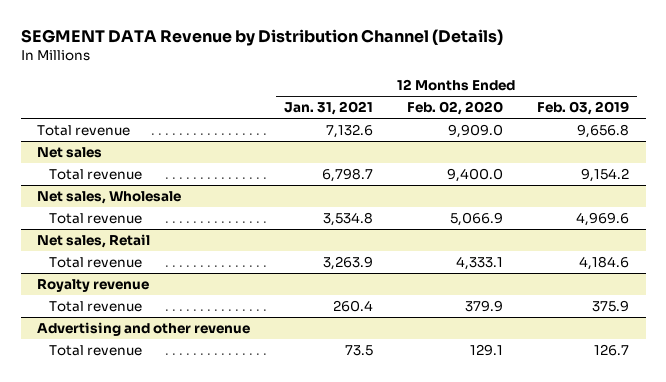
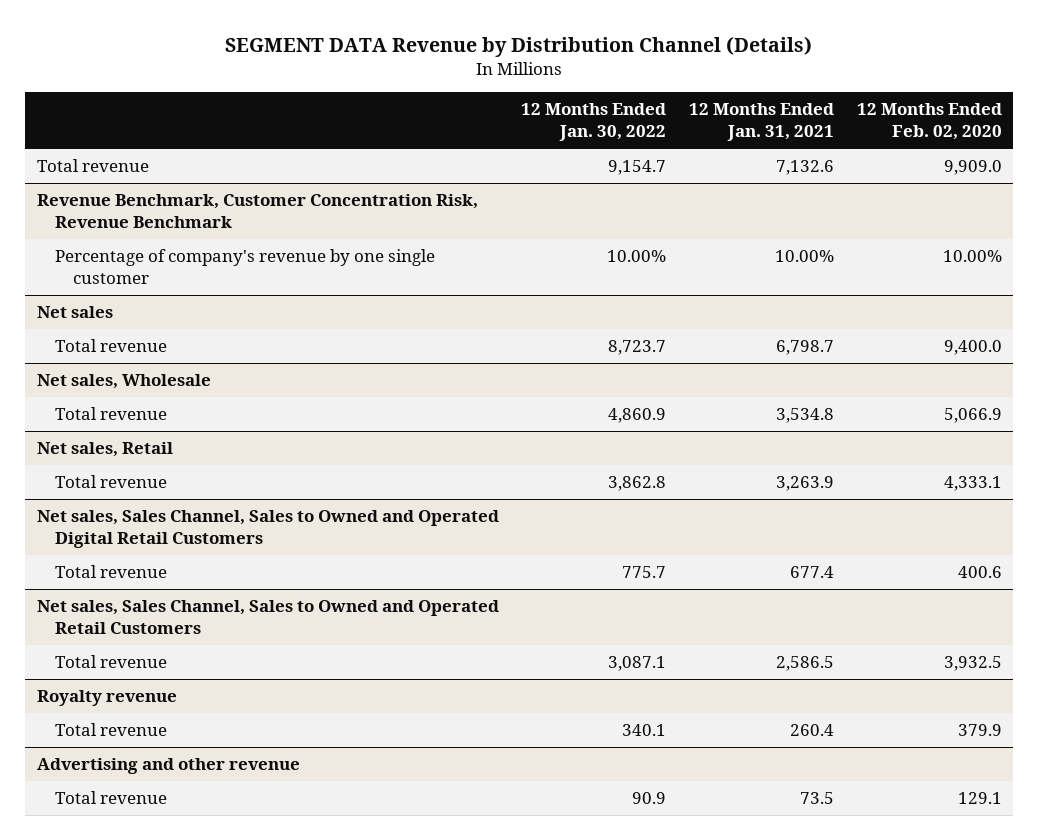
- | 12 Months Ended Jan. 31, 2021 | 12 Months Ended Feb. 02, 2020 | 12 Months Ended Feb. 03, 2019
+ | 12 Months Ended Jan. 30, 2022 | 12 Months Ended Jan. 31, 2021 | 12 Months Ended Feb. 02, 2020
+ Revenue Benchmark, Customer Concentration Risk, Revenue Benchmark
+ Percentage of company's revenue by one single customer | 10.00% | 10.00% | 10.00%
+ Net sales, Sales Channel, Sales to Owned and Operated Digital Retail Customers
+ Total revenue | 775.7 | 677.4 | 400.6
+ Net sales, Sales Channel, Sales to Owned and Operated Retail Customers
+ Total revenue | 3,087.1 | 2,586.5 | 3,932.5

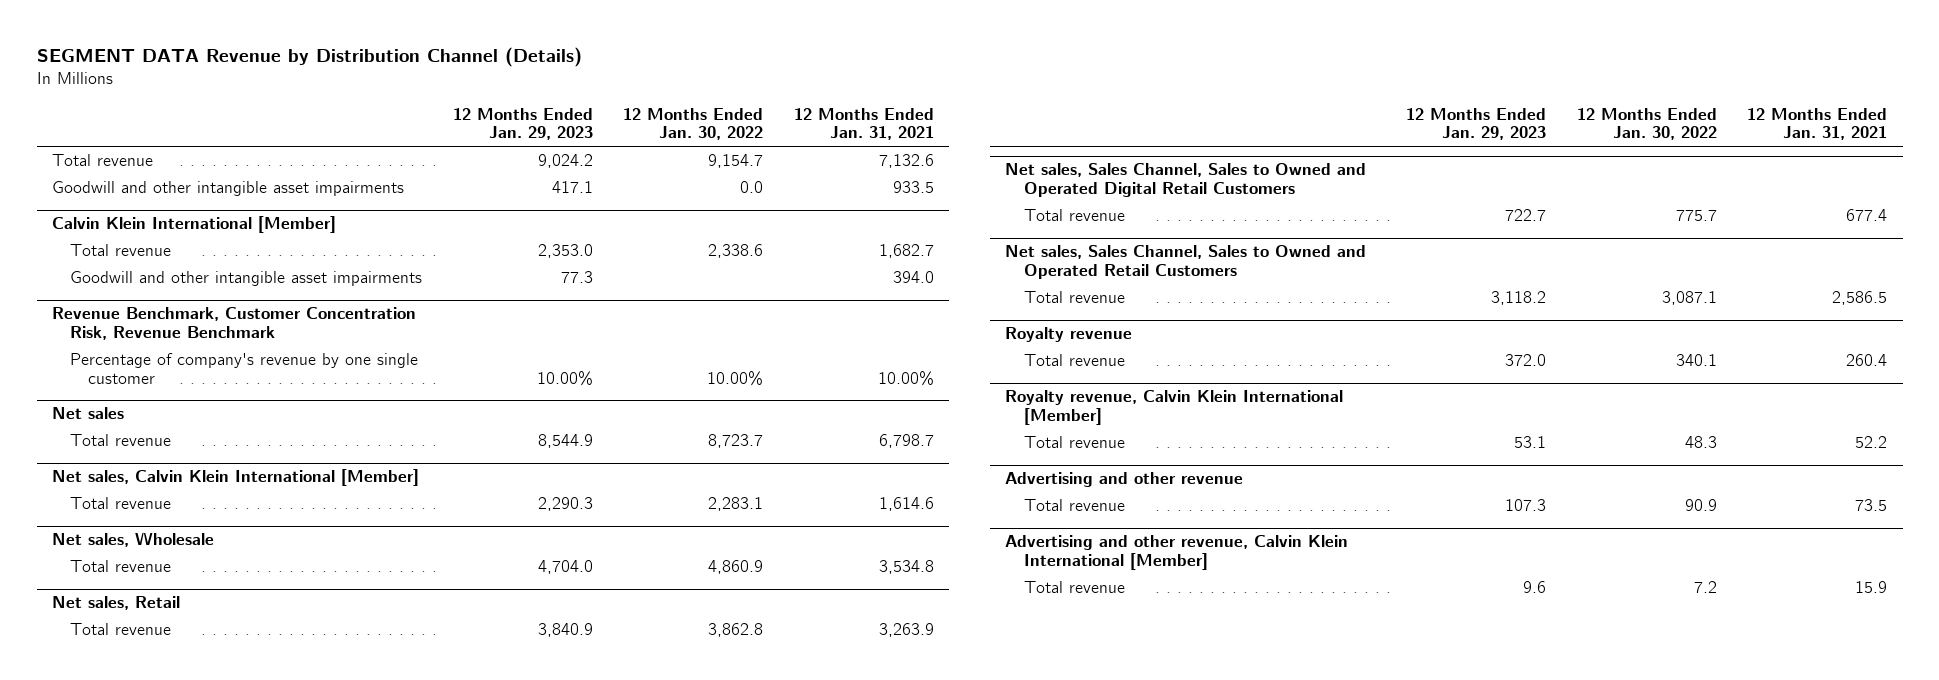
- | 12 Months Ended Jan. 30, 2022 | 12 Months Ended Jan. 31, 2021 | 12 Months Ended Feb. 02, 2020
+ | 12 Months Ended Jan. 29, 2023 | 12 Months Ended Jan. 30, 2022 | 12 Months Ended Jan. 31, 2021
+ Goodwill and other intangible asset impairments | 417.1 | 0.0 | 933.5
+ Calvin Klein International [Member]
+ Total revenue | 2,353.0 | 2,338.6 | 1,682.7
+ Goodwill and other intangible asset impairments | 77.3 | | 394.0
+ Net sales, Calvin Klein International [Member]
+ Total revenue | 2,290.3 | 2,283.1 | 1,614.6
+ Royalty revenue, Calvin Klein International [Member]
+ Total revenue | 53.1 | 48.3 | 52.2
+ Advertising and other revenue, Calvin Klein International [Member]
+ Total revenue | 9.6 | 7.2 | 15.9

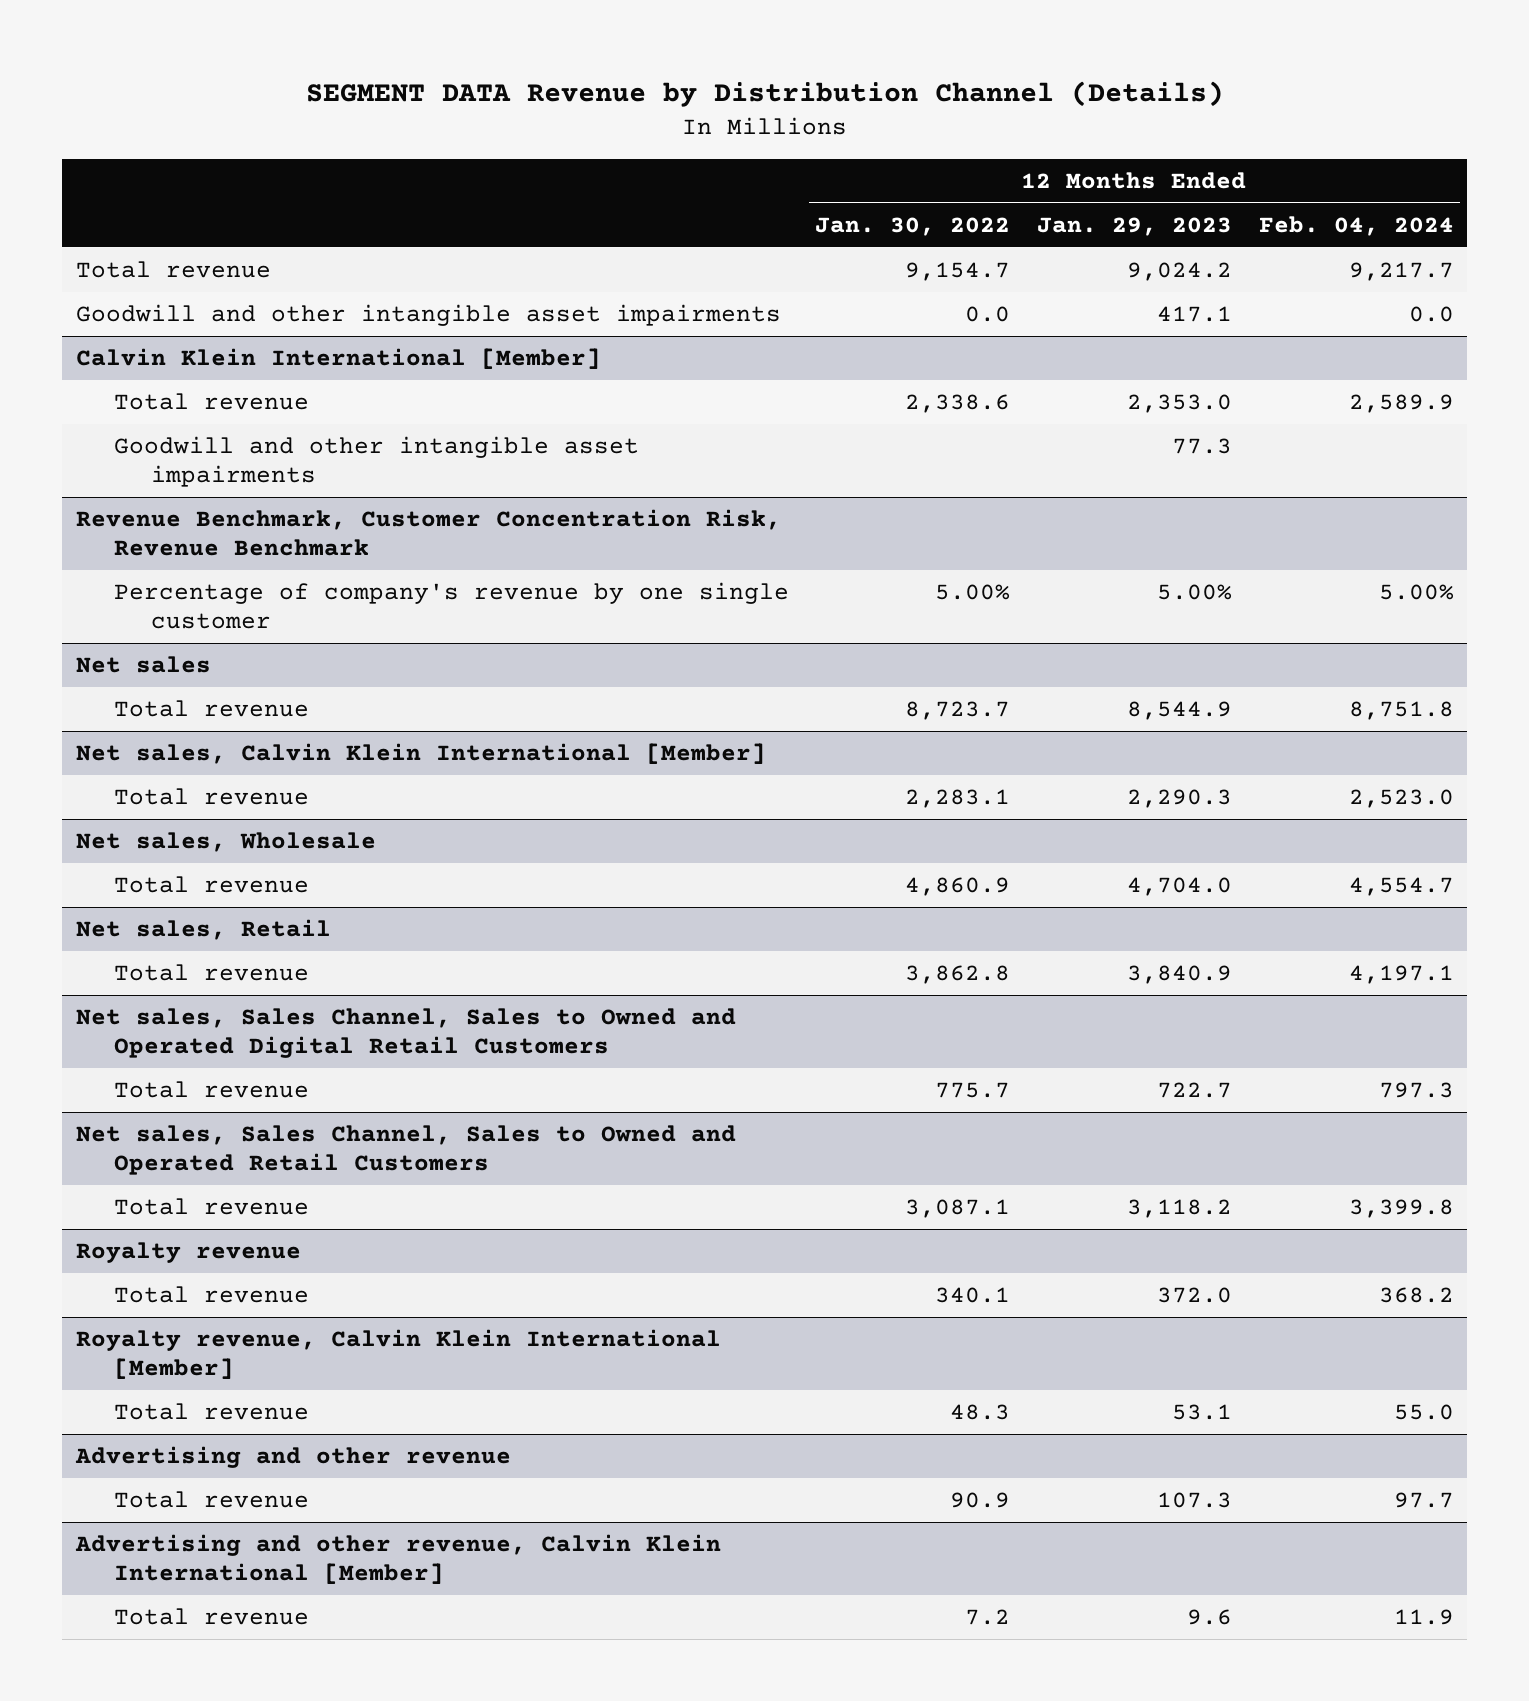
- | 12 Months Ended Jan. 29, 2023 | 12 Months Ended Jan. 30, 2022 | 12 Months Ended Jan. 31, 2021
+ | 12 Months Ended Jan. 30, 2022 | 12 Months Ended Jan. 29, 2023 | 12 Months Ended Feb. 04, 2024
@ Revenue Benchmark, Customer Concentration Risk, Revenue Benchmark
- Percentage of company's revenue by one single customer | 10.00% | 10.00% | 10.00%
+ Percentage of company's revenue by one single customer | 5.00% | 5.00% | 5.00%

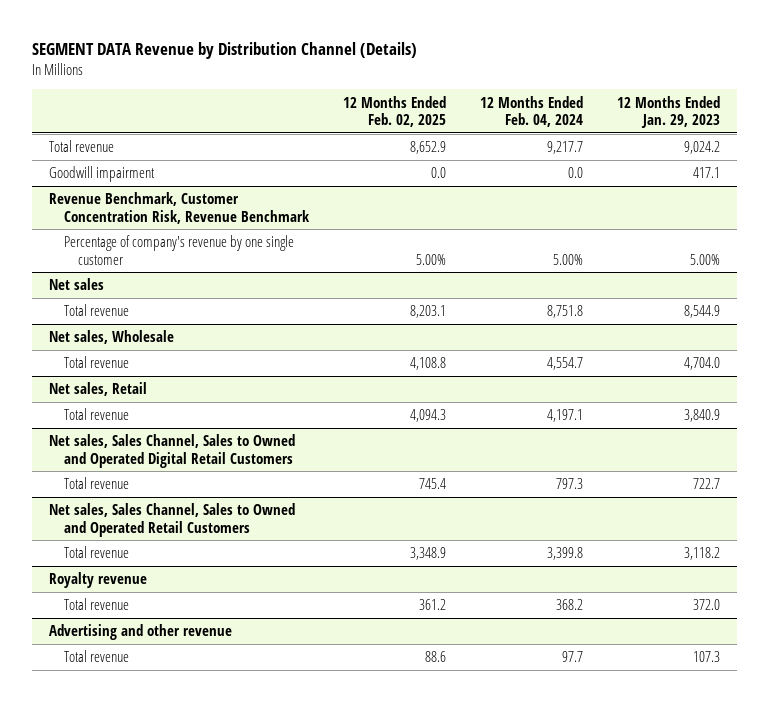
- | 12 Months Ended Jan. 30, 2022 | 12 Months Ended Jan. 29, 2023 | 12 Months Ended Feb. 04, 2024
+ | 12 Months Ended Feb. 02, 2025 | 12 Months Ended Feb. 04, 2024 | 12 Months Ended Jan. 29, 2023
- Goodwill and other intangible asset impairments | 0.0 | 417.1 | 0.0
- Calvin Klein International [Member]
- Total revenue | 2,338.6 | 2,353.0 | 2,589.9
- Goodwill and other intangible asset impairments | | 77.3 |
+ Goodwill impairment | 0.0 | 0.0 | 417.1
- Net sales, Calvin Klein International [Member]
- Total revenue | 2,283.1 | 2,290.3 | 2,523.0
- Royalty revenue, Calvin Klein International [Member]
- Total revenue | 48.3 | 53.1 | 55.0
- Advertising and other revenue, Calvin Klein International [Member]
- Total revenue | 7.2 | 9.6 | 11.9

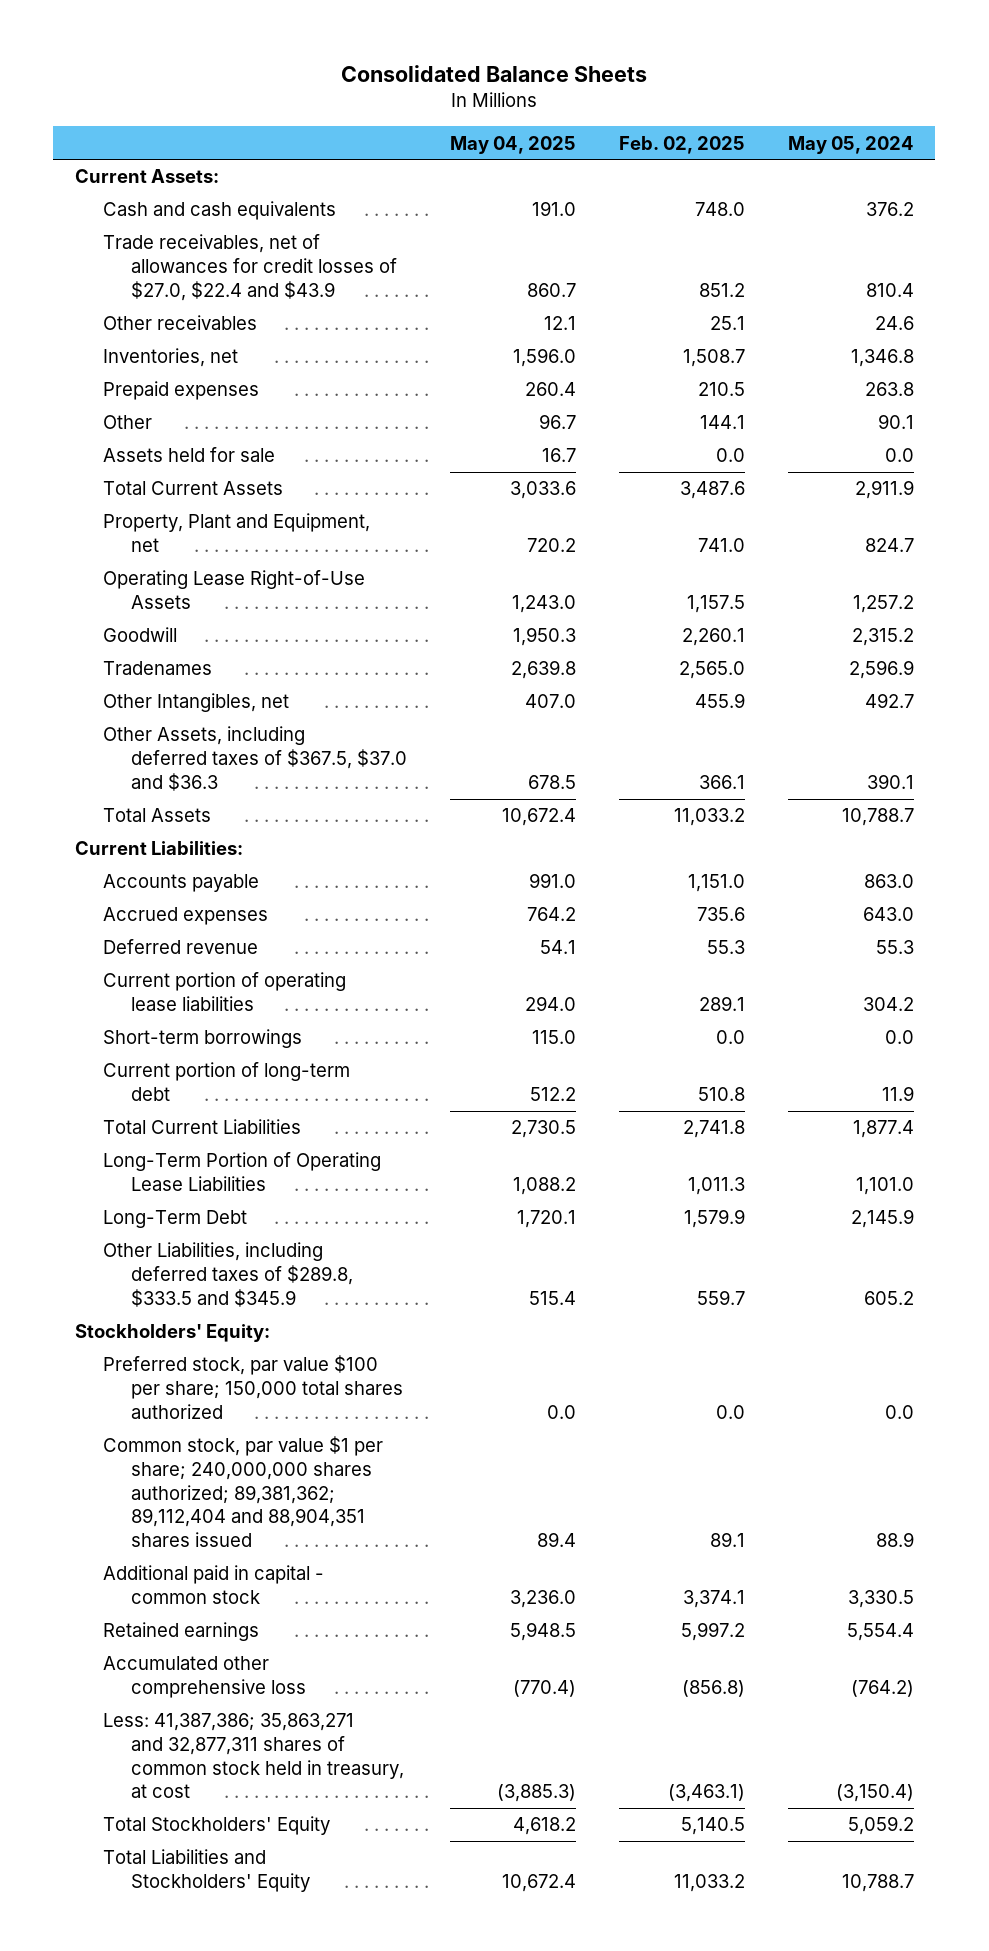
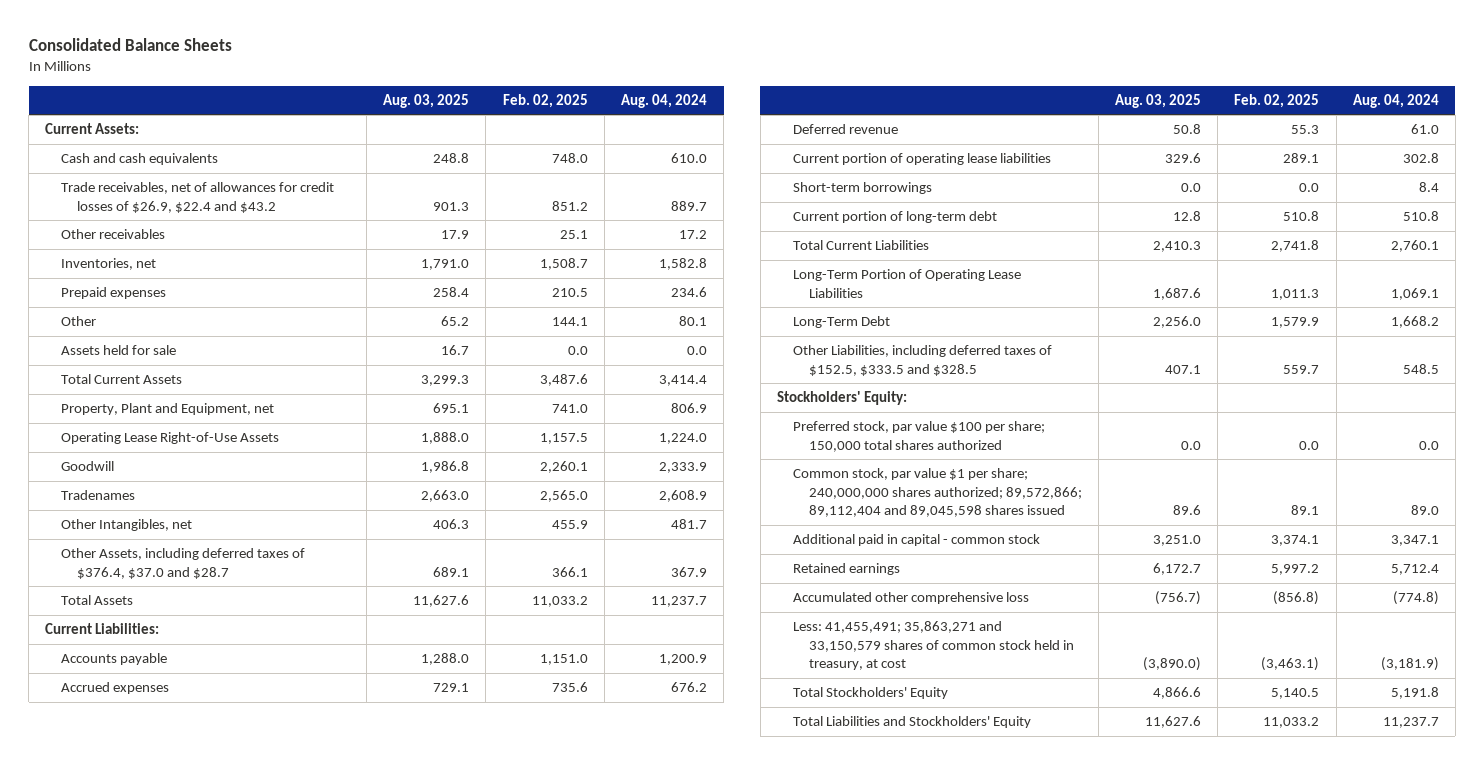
- | May 04, 2025 | Feb. 02, 2025 | May 05, 2024
+ | Aug. 03, 2025 | Feb. 02, 2025 | Aug. 04, 2024
- Trade receivables, net of allowances for credit losses of $27.0, $22.4 and $43.9 | 860.7 | 851.2 | 810.4
+ Trade receivables, net of allowances for credit losses of $26.9, $22.4 and $43.2 | 901.3 | 851.2 | 889.7
- Other Assets, including deferred taxes of $367.5, $37.0 and $36.3 | 678.5 | 366.1 | 390.1
+ Other Assets, including deferred taxes of $376.4, $37.0 and $28.7 | 689.1 | 366.1 | 367.9
- Other Liabilities, including deferred taxes of $289.8, $333.5 and $345.9 | 515.4 | 559.7 | 605.2
+ Other Liabilities, including deferred taxes of $152.5, $333.5 and $328.5 | 407.1 | 559.7 | 548.5
- Common stock, par value $1 per share; 240,000,000 shares authorized; 89,381,362; 89,112,404 and 88,904,351 shares issued | 89.4 | 89.1 | 88.9
+ Common stock, par value $1 per share; 240,000,000 shares authorized; 89,572,866; 89,112,404 and 89,045,598 shares issued | 89.6 | 89.1 | 89.0
- Less: 41,387,386; 35,863,271 and 32,877,311 shares of common stock held in treasury, at cost | (3,885.3) | (3,463.1) | (3,150.4)
+ Less: 41,455,491; 35,863,271 and 33,150,579 shares of common stock held in treasury, at cost | (3,890.0) | (3,463.1) | (3,181.9)

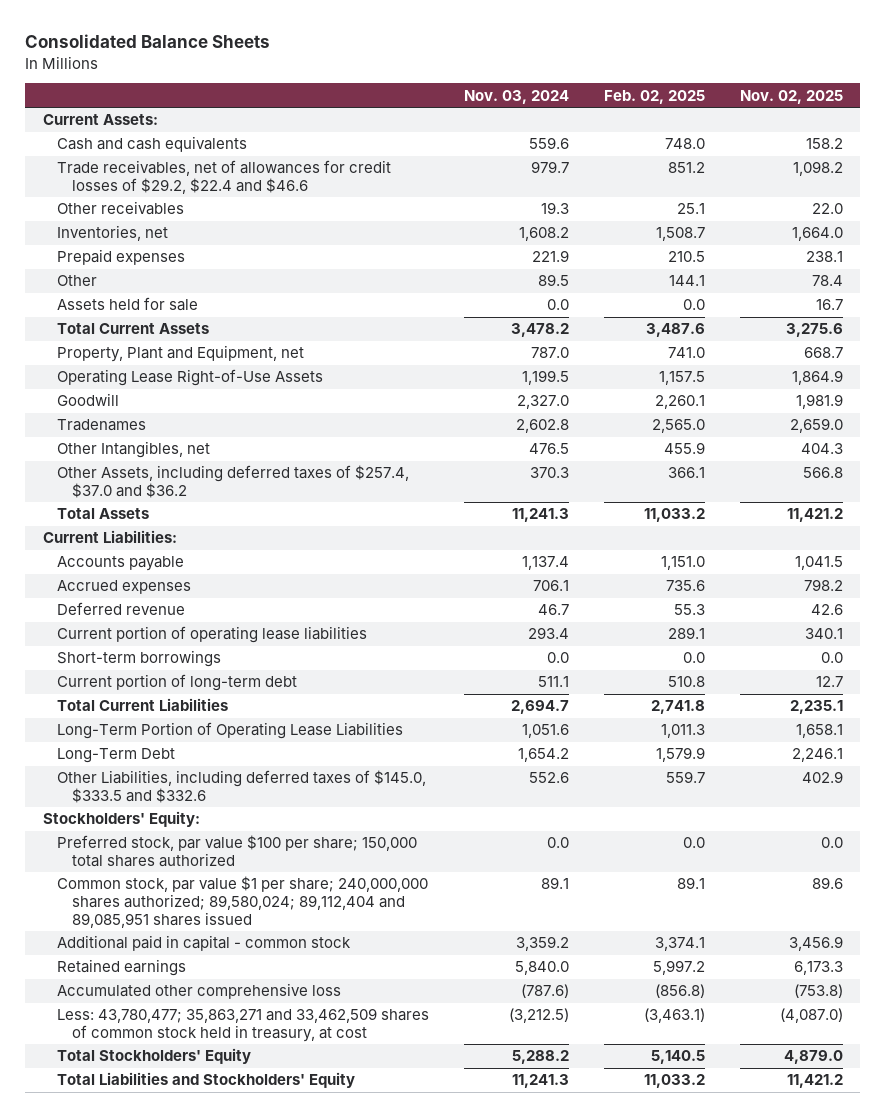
- | Aug. 03, 2025 | Feb. 02, 2025 | Aug. 04, 2024
+ | Nov. 03, 2024 | Feb. 02, 2025 | Nov. 02, 2025
- Trade receivables, net of allowances for credit losses of $26.9, $22.4 and $43.2 | 901.3 | 851.2 | 889.7
+ Trade receivables, net of allowances for credit losses of $29.2, $22.4 and $46.6 | 979.7 | 851.2 | 1,098.2
- Other Assets, including deferred taxes of $376.4, $37.0 and $28.7 | 689.1 | 366.1 | 367.9
+ Other Assets, including deferred taxes of $257.4, $37.0 and $36.2 | 370.3 | 366.1 | 566.8
- Other Liabilities, including deferred taxes of $152.5, $333.5 and $328.5 | 407.1 | 559.7 | 548.5
+ Other Liabilities, including deferred taxes of $145.0, $333.5 and $332.6 | 552.6 | 559.7 | 402.9
- Common stock, par value $1 per share; 240,000,000 shares authorized; 89,572,866; 89,112,404 and 89,045,598 shares issued | 89.6 | 89.1 | 89.0
+ Common stock, par value $1 per share; 240,000,000 shares authorized; 89,580,024; 89,112,404 and 89,085,951 shares issued | 89.1 | 89.1 | 89.6
- Less: 41,455,491; 35,863,271 and 33,150,579 shares of common stock held in treasury, at cost | (3,890.0) | (3,463.1) | (3,181.9)
+ Less: 43,780,477; 35,863,271 and 33,462,509 shares of common stock held in treasury, at cost | (3,212.5) | (3,463.1) | (4,087.0)

